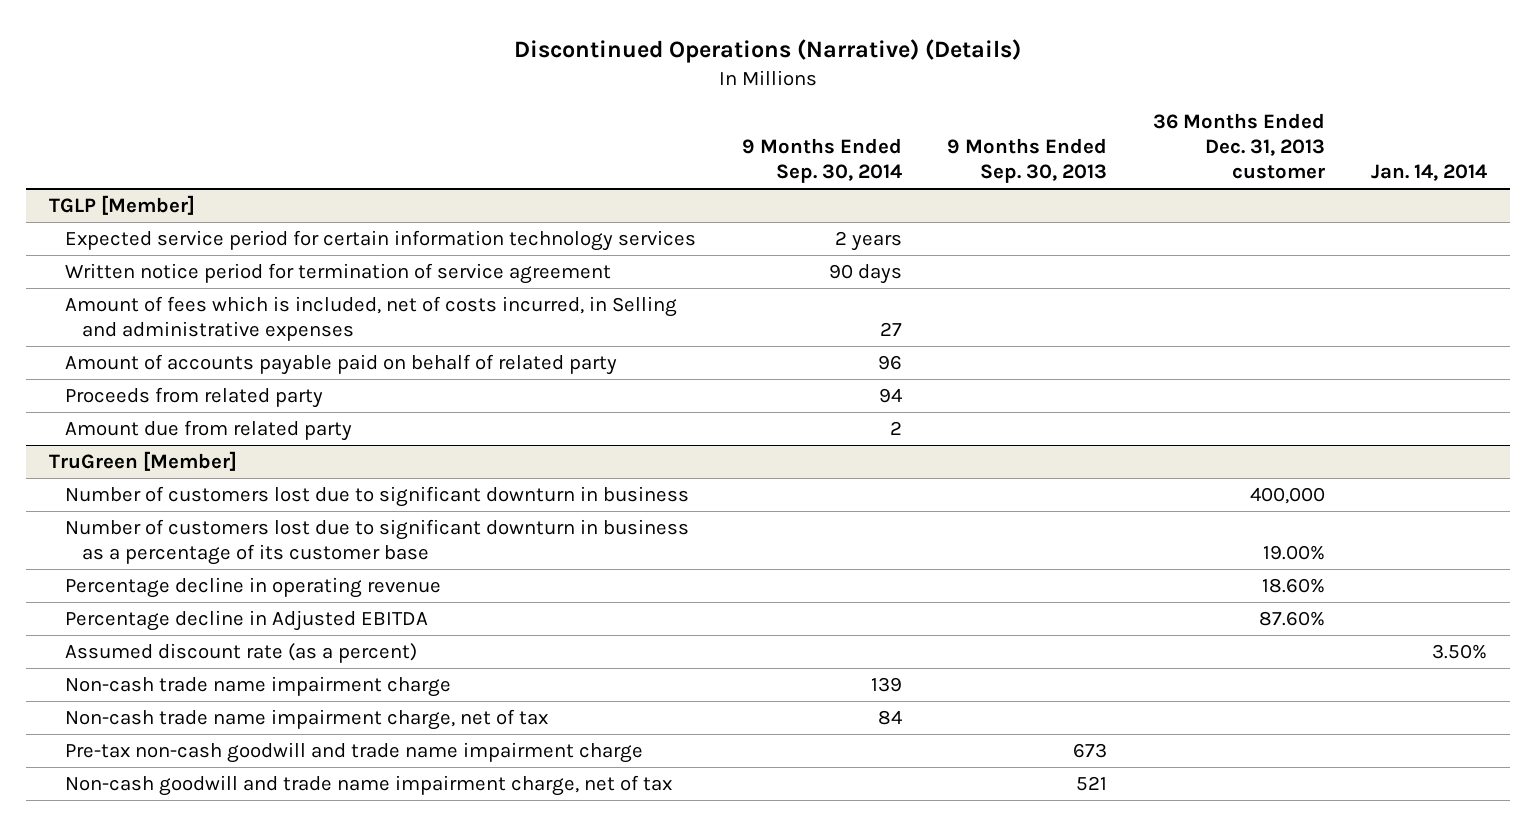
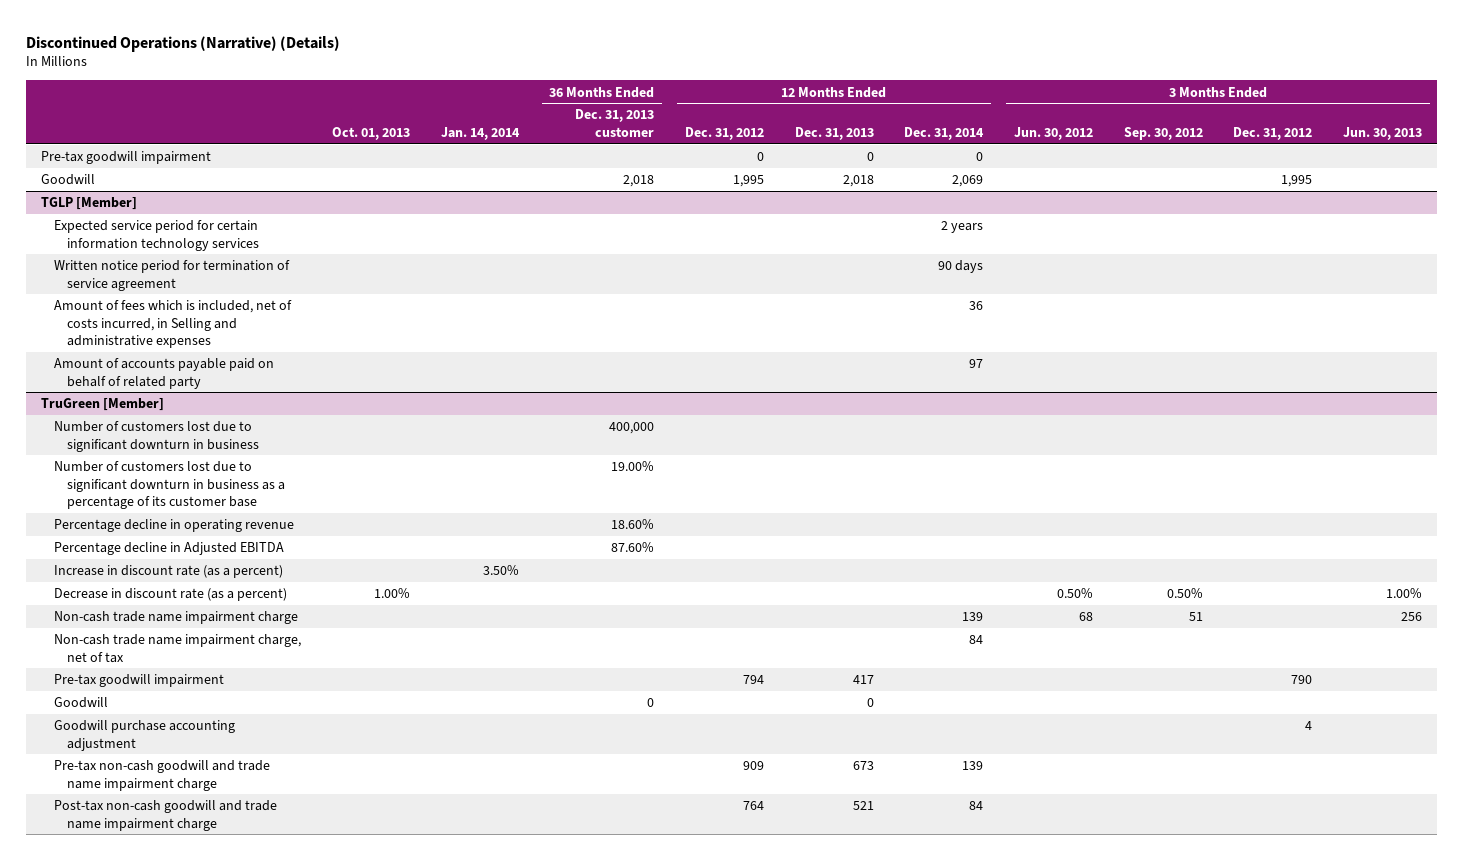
- | 9 Months Ended Sep. 30, 2014 | 9 Months Ended Sep. 30, 2013 | 36 Months Ended Dec. 31, 2013 customer | Jan. 14, 2014
+ | Oct. 01, 2013 | Jan. 14, 2014 | 36 Months Ended Dec. 31, 2013 customer | 12 Months Ended Dec. 31, 2012 | 12 Months Ended Dec. 31, 2013 | 12 Months Ended Dec. 31, 2014 | 3 Months Ended Jun. 30, 2012 | 3 Months Ended Sep. 30, 2012 | 3 Months Ended Dec. 31, 2012 | 3 Months Ended Jun. 30, 2013
+ Pre-tax goodwill impairment | | | | 0 | 0 | 0 | | | |
+ Goodwill | | | 2,018 | 1,995 | 2,018 | 2,069 | | | 1,995 |
@ TGLP [Member]
- Proceeds from related party | 94 | | |
- Amount due from related party | 2 | | |
@ TruGreen [Member]
- Assumed discount rate (as a percent) | | | | 3.50%
+ Increase in discount rate (as a percent) | | 3.50% | | | | | | | |
+ Decrease in discount rate (as a percent) | 1.00% | | | | | | 0.50% | 0.50% | | 1.00%
+ Pre-tax goodwill impairment | | | | 794 | 417 | | | | 790 |
+ Goodwill | | | 0 | | 0 | | | | |
+ Goodwill purchase accounting adjustment | | | | | | | | | 4 |
- Non-cash goodwill and trade name impairment charge, net of tax | | 521 | |
+ Post-tax non-cash goodwill and trade name impairment charge | | | | 764 | 521 | 84 | | | |

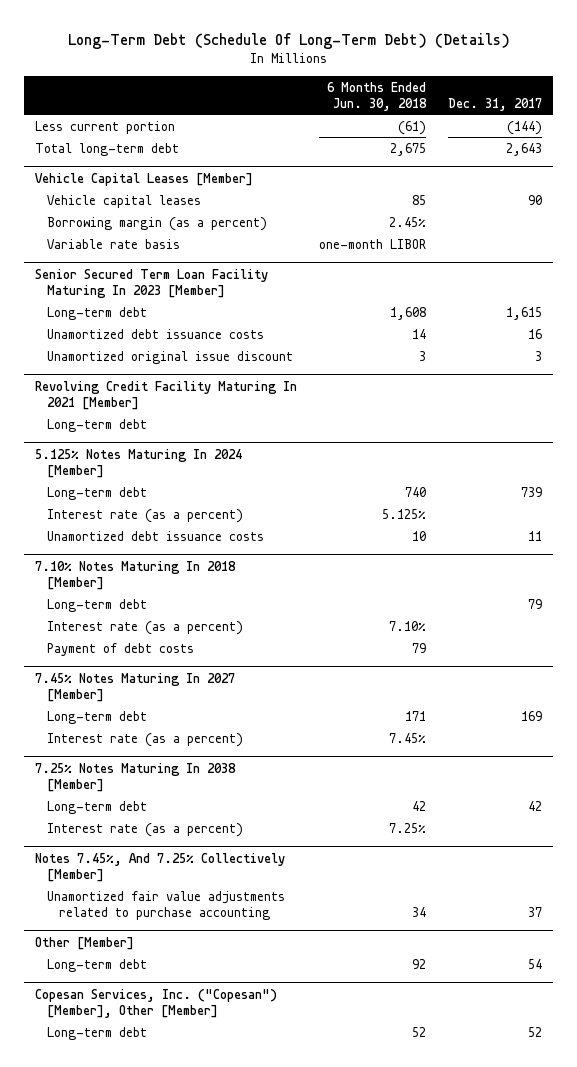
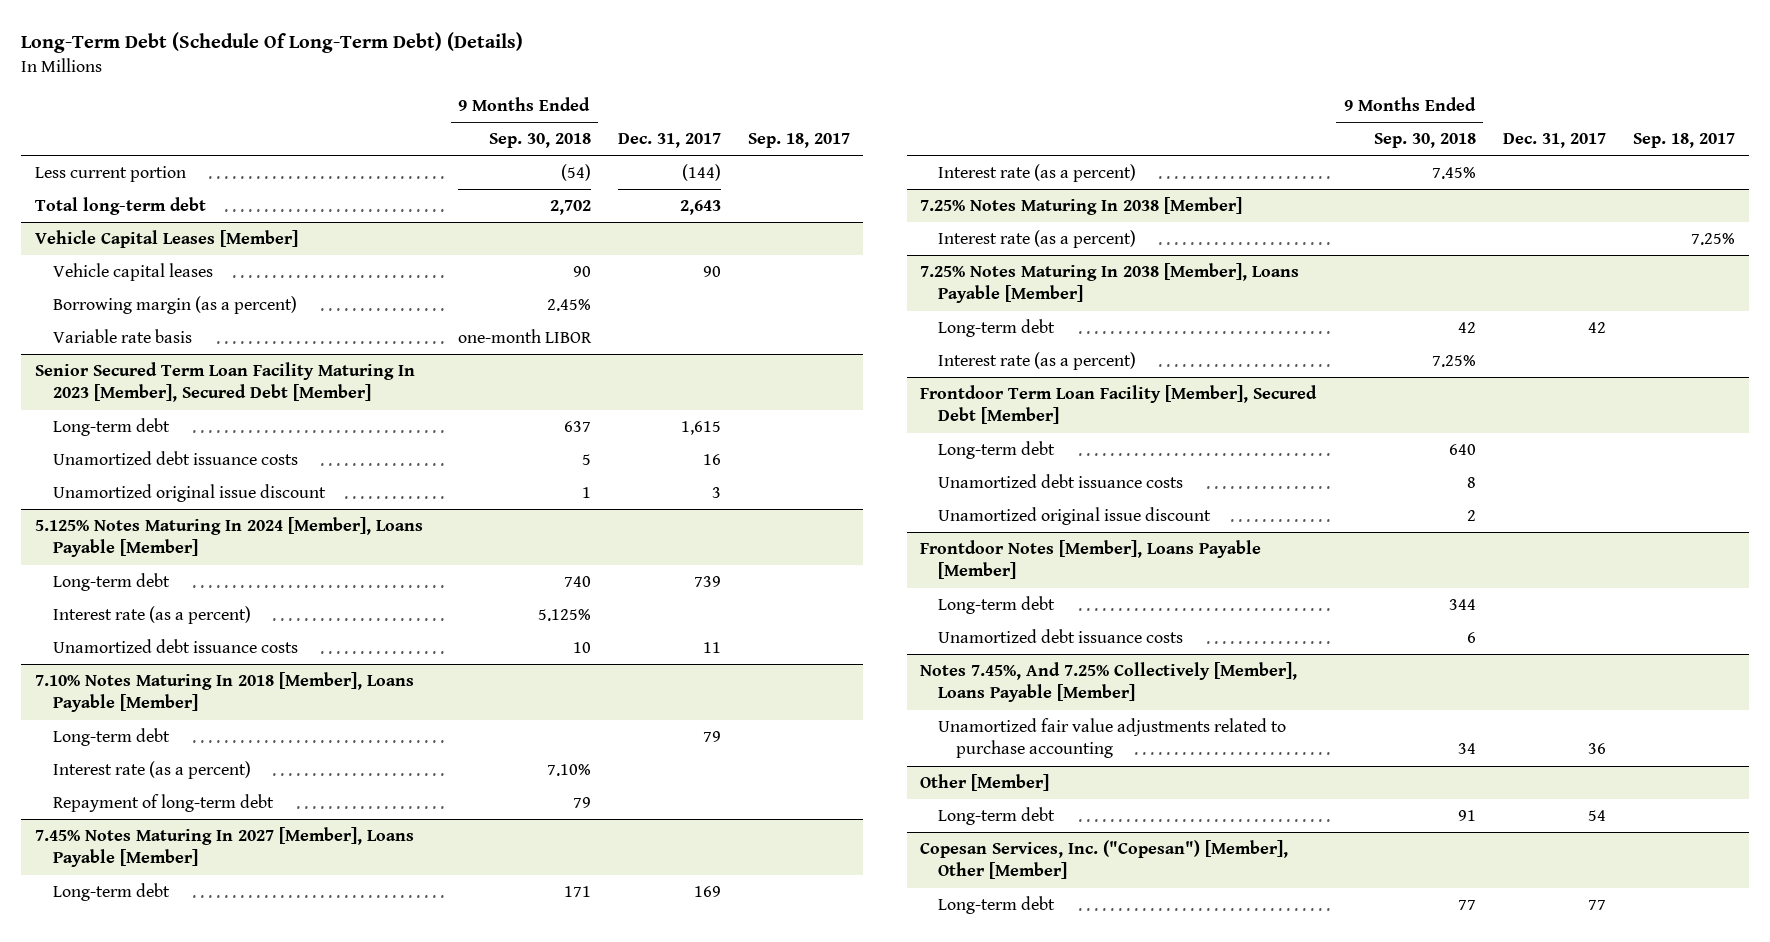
- | 6 Months Ended Jun. 30, 2018 | Dec. 31, 2017
+ | 9 Months Ended Sep. 30, 2018 | Dec. 31, 2017 | Sep. 18, 2017
- Senior Secured Term Loan Facility Maturing In 2023 [Member]
+ Senior Secured Term Loan Facility Maturing In 2023 [Member], Secured Debt [Member]
- Revolving Credit Facility Maturing In 2021 [Member]
- Long-term debt
- 5.125% Notes Maturing In 2024 [Member]
+ 5.125% Notes Maturing In 2024 [Member], Loans Payable [Member]
- 7.10% Notes Maturing In 2018 [Member]
+ 7.10% Notes Maturing In 2018 [Member], Loans Payable [Member]
- Payment of debt costs | 79 |
- 7.45% Notes Maturing In 2027 [Member]
+ Repayment of long-term debt | 79 | |
+ 7.45% Notes Maturing In 2027 [Member], Loans Payable [Member]
@ 7.25% Notes Maturing In 2038 [Member]
- Long-term debt | 42 | 42
- Notes 7.45%, And 7.25% Collectively [Member]
- Unamortized fair value adjustments related to purchase accounting | 34 | 37
+ 7.25% Notes Maturing In 2038 [Member], Loans Payable [Member]
+ Long-term debt | 42 | 42 |
+ Interest rate (as a percent) | 7.25% | |
+ Frontdoor Term Loan Facility [Member], Secured Debt [Member]
+ Long-term debt | 640 | |
+ Unamortized debt issuance costs | 8 | |
+ Unamortized original issue discount | 2 | |
+ Frontdoor Notes [Member], Loans Payable [Member]
+ Long-term debt | 344 | |
+ Unamortized debt issuance costs | 6 | |
+ Notes 7.45%, And 7.25% Collectively [Member], Loans Payable [Member]
+ Unamortized fair value adjustments related to purchase accounting | 34 | 36 |
@ Copesan Services, Inc. ("Copesan") [Member], Other [Member]
- Long-term debt | 52 | 52
+ Long-term debt | 77 | 77 |

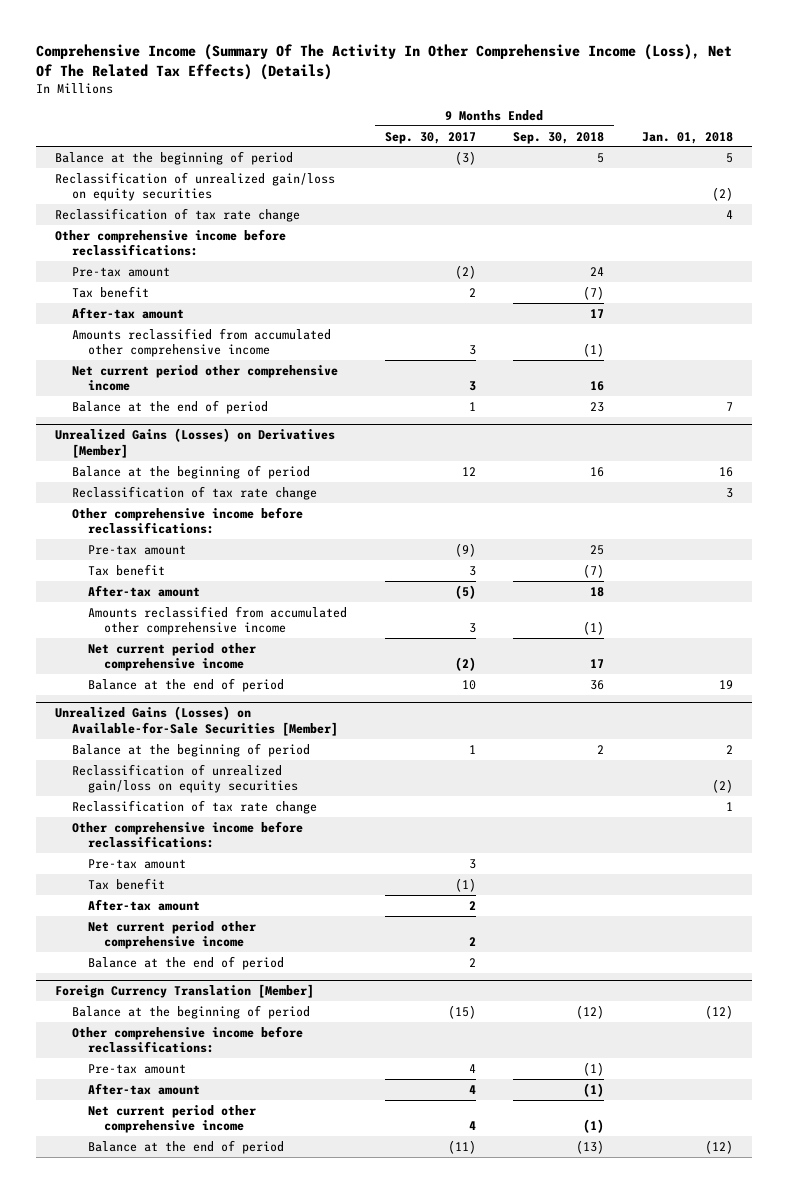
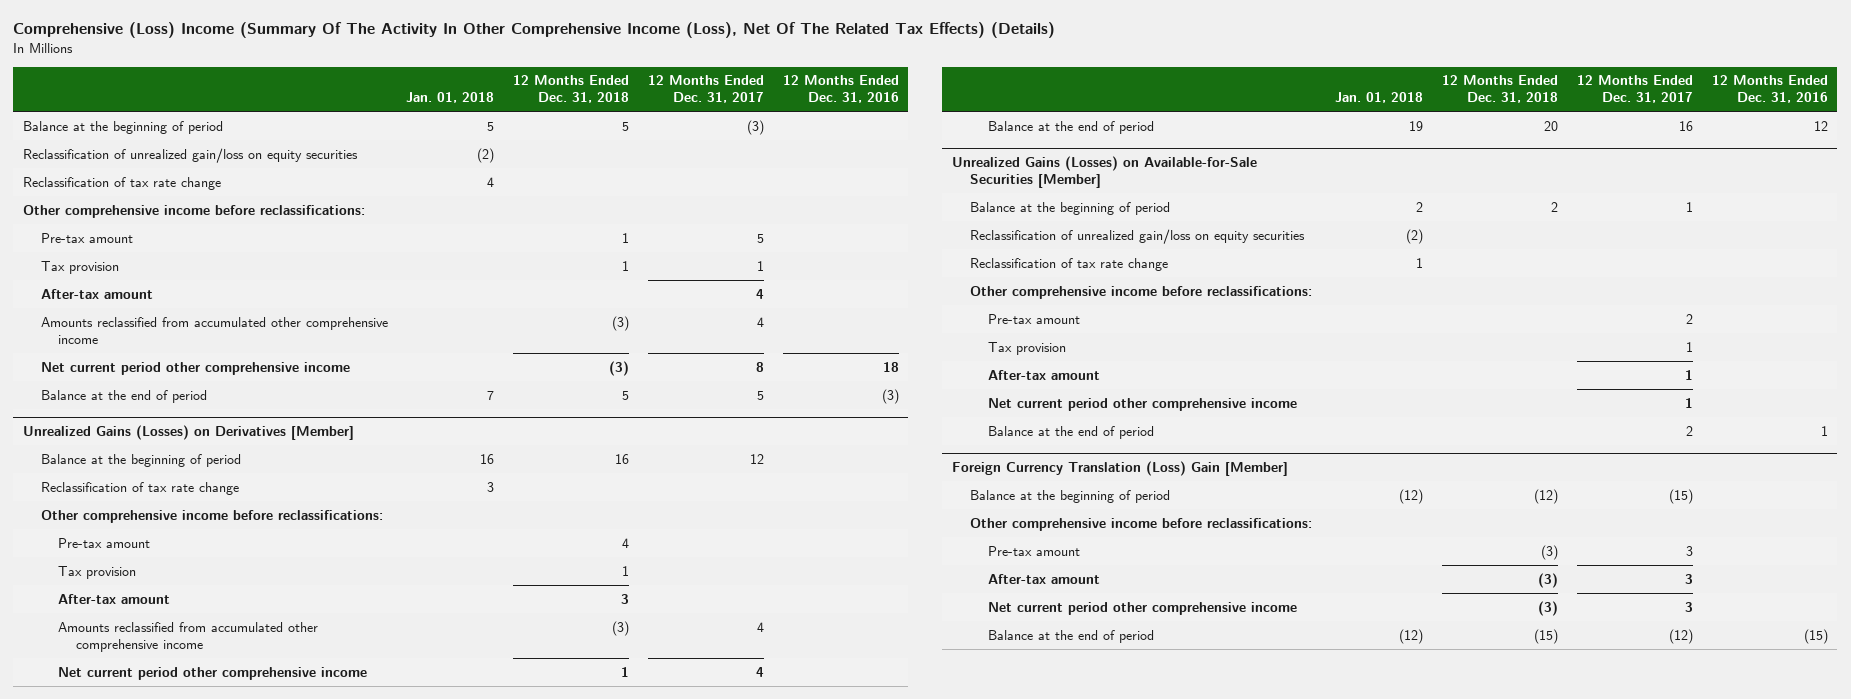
- Comprehensive Income (Summary Of The Activity In Other Comprehensive Income (Loss), Net Of The Related Tax Effects) (Details)
+ Comprehensive (Loss) Income (Summary Of The Activity In Other Comprehensive Income (Loss), Net Of The Related Tax Effects) (Details)
- | 9 Months Ended Sep. 30, 2017 | 9 Months Ended Sep. 30, 2018 | Jan. 01, 2018
+ | Jan. 01, 2018 | 12 Months Ended Dec. 31, 2018 | 12 Months Ended Dec. 31, 2017 | 12 Months Ended Dec. 31, 2016
- Tax benefit | 2 | (7) |
+ Tax provision | | 1 | 1 |
@ Unrealized Gains (Losses) on Derivatives [Member]
- Tax benefit | 3 | (7) |
+ Tax provision | | 1 | |
@ Unrealized Gains (Losses) on Available-for-Sale Securities [Member]
- Tax benefit | (1) | |
+ Tax provision | | | 1 |
- Foreign Currency Translation [Member]
+ Foreign Currency Translation (Loss) Gain [Member]

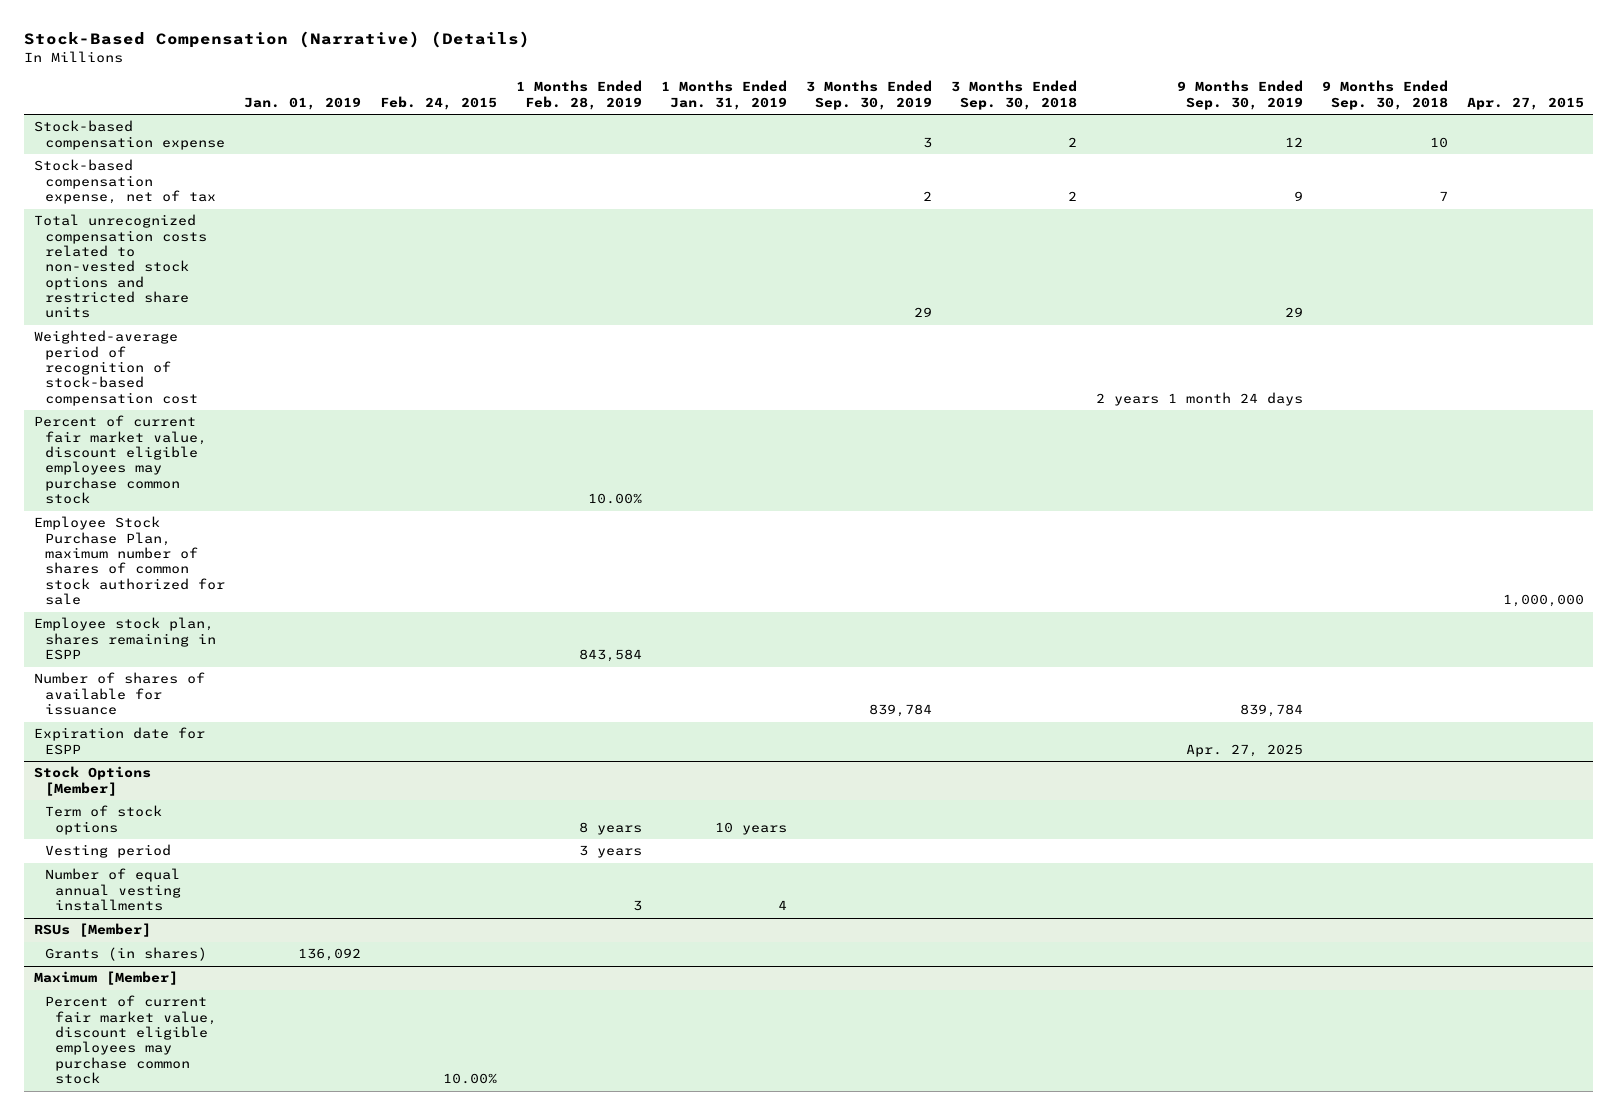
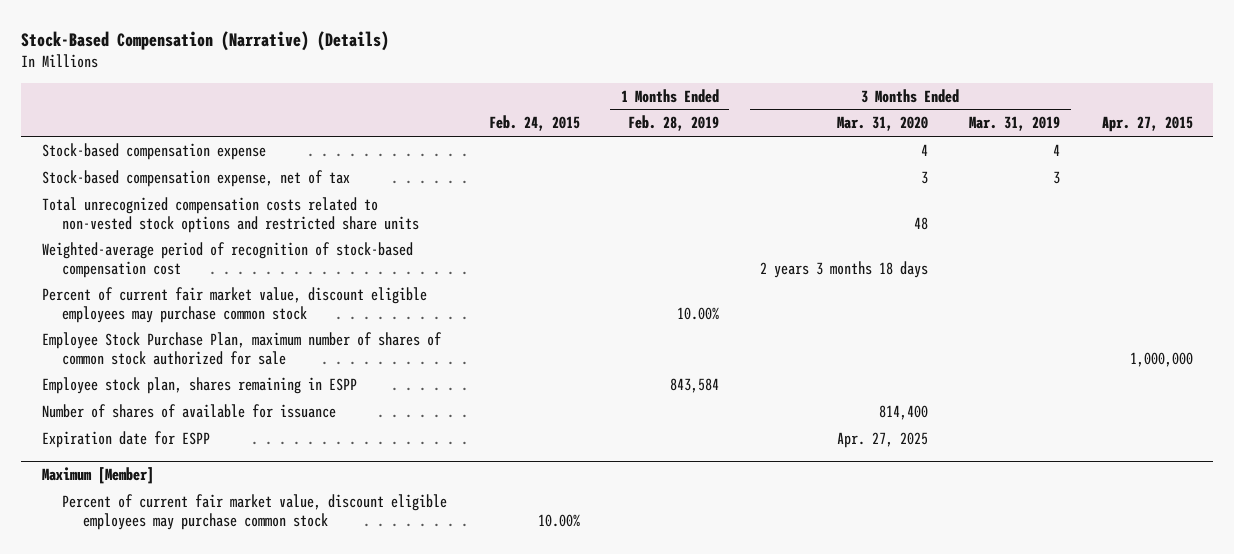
- | Jan. 01, 2019 | Feb. 24, 2015 | 1 Months Ended Feb. 28, 2019 | 1 Months Ended Jan. 31, 2019 | 3 Months Ended Sep. 30, 2019 | 3 Months Ended Sep. 30, 2018 | 9 Months Ended Sep. 30, 2019 | 9 Months Ended Sep. 30, 2018 | Apr. 27, 2015
+ | Feb. 24, 2015 | 1 Months Ended Feb. 28, 2019 | 3 Months Ended Mar. 31, 2020 | 3 Months Ended Mar. 31, 2019 | Apr. 27, 2015
- Stock Options [Member]
- Term of stock options | | | 8 years | 10 years | | | | |
- Vesting period | | | 3 years | | | | | |
- Number of equal annual vesting installments | | | 3 | 4 | | | | |
- RSUs [Member]
- Grants (in shares) | 136,092 | | | | | | | |

